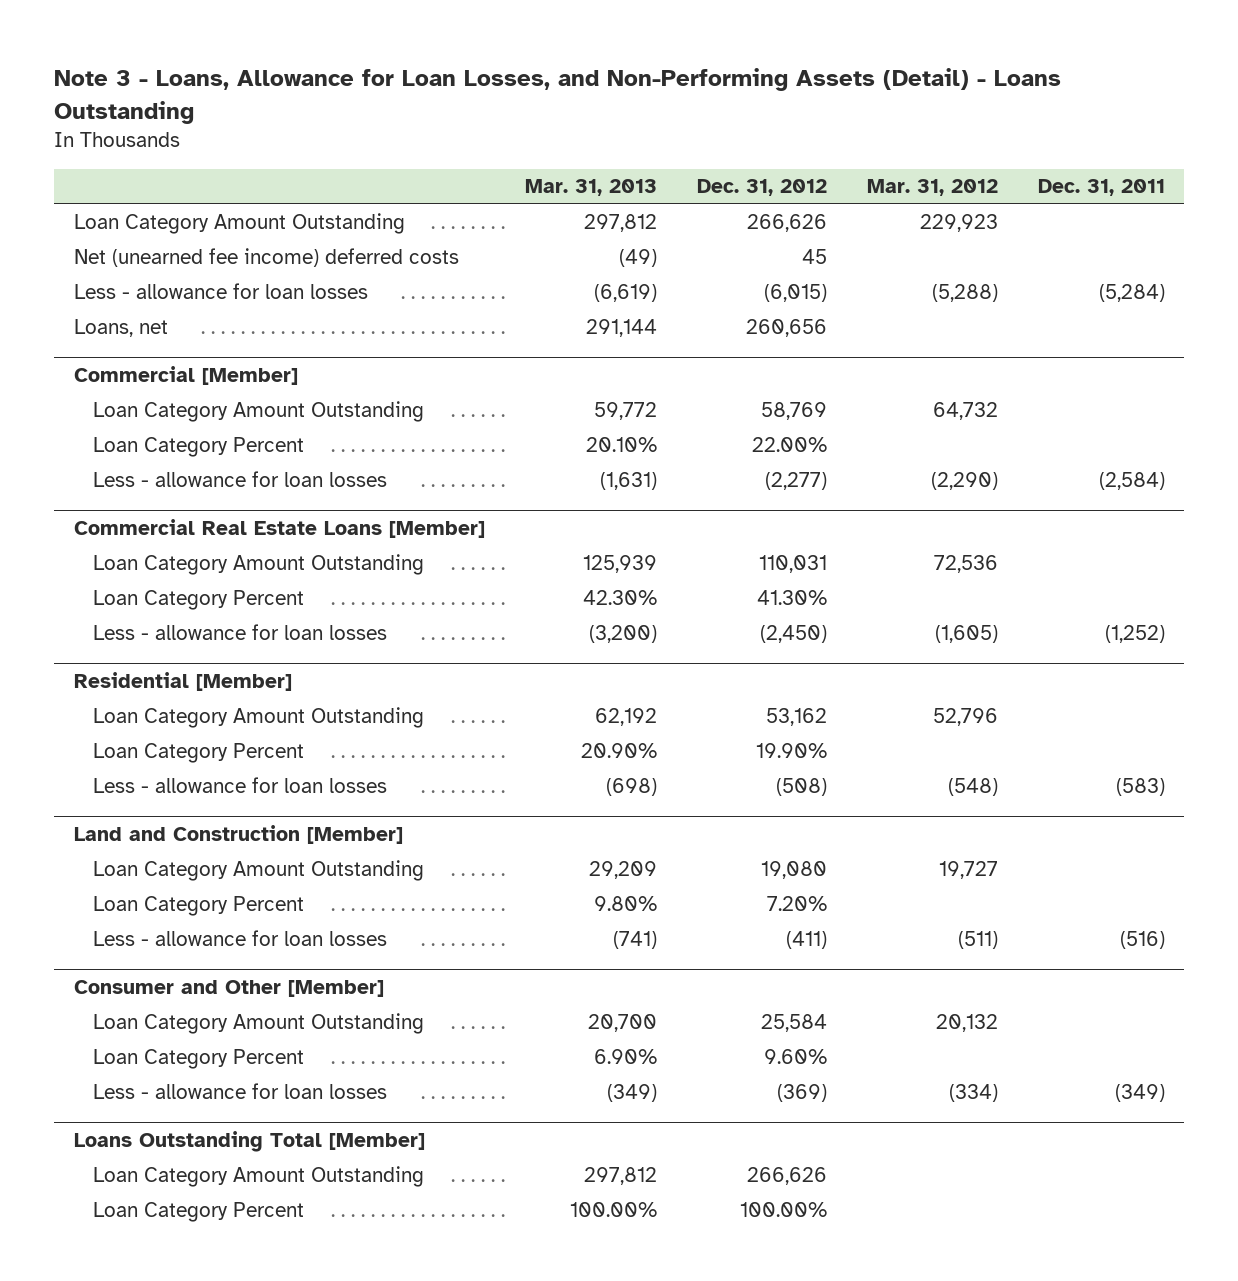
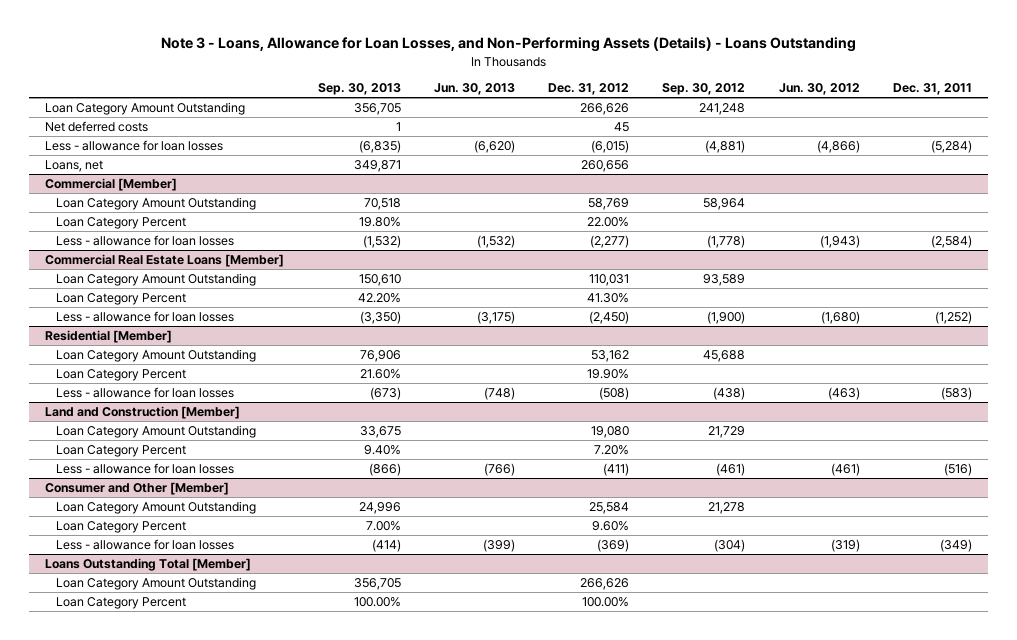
- Note 3 - Loans, Allowance for Loan Losses, and Non-Performing Assets (Detail) - Loans Outstanding
+ Note 3 - Loans, Allowance for Loan Losses, and Non-Performing Assets (Details) - Loans Outstanding
- | Mar. 31, 2013 | Dec. 31, 2012 | Mar. 31, 2012 | Dec. 31, 2011
+ | Sep. 30, 2013 | Jun. 30, 2013 | Dec. 31, 2012 | Sep. 30, 2012 | Jun. 30, 2012 | Dec. 31, 2011
- Net (unearned fee income) deferred costs | (49) | 45 | |
+ Net deferred costs | 1 | | 45 | | |

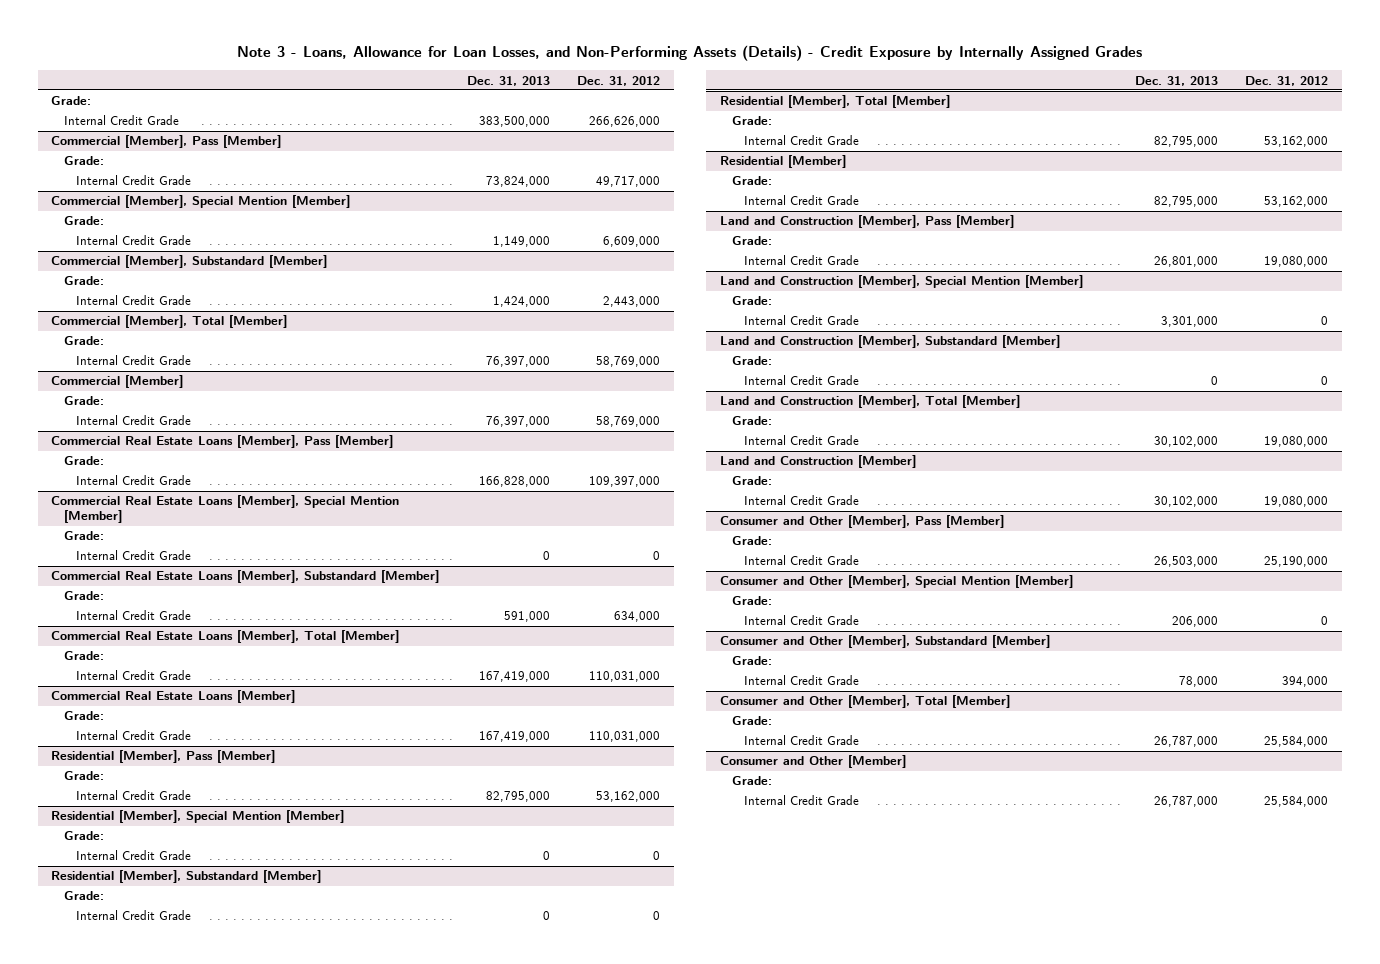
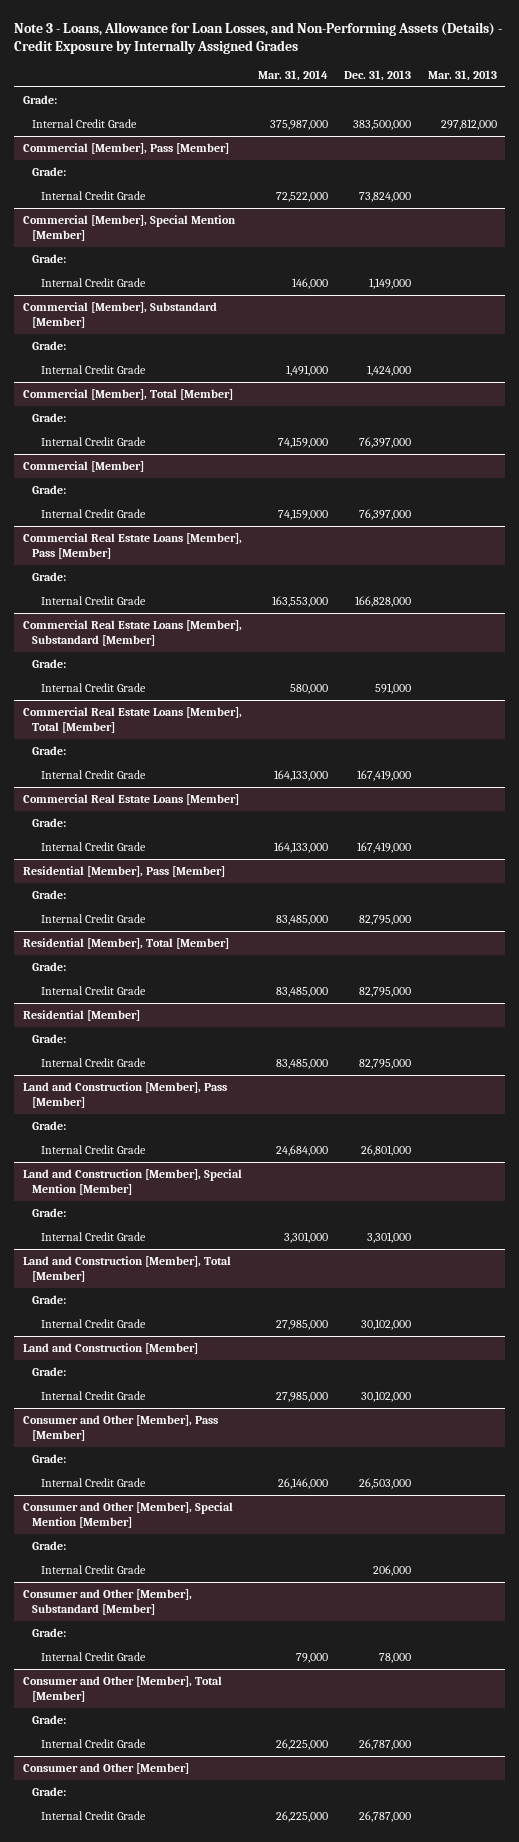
- | Dec. 31, 2013 | Dec. 31, 2012
+ | Mar. 31, 2014 | Dec. 31, 2013 | Mar. 31, 2013
- Commercial Real Estate Loans [Member], Special Mention [Member]
- Grade:
- Internal Credit Grade | 0 | 0
- Residential [Member], Special Mention [Member]
- Grade:
- Internal Credit Grade | 0 | 0
- Residential [Member], Substandard [Member]
- Grade:
- Internal Credit Grade | 0 | 0
- Land and Construction [Member], Substandard [Member]
- Grade:
- Internal Credit Grade | 0 | 0

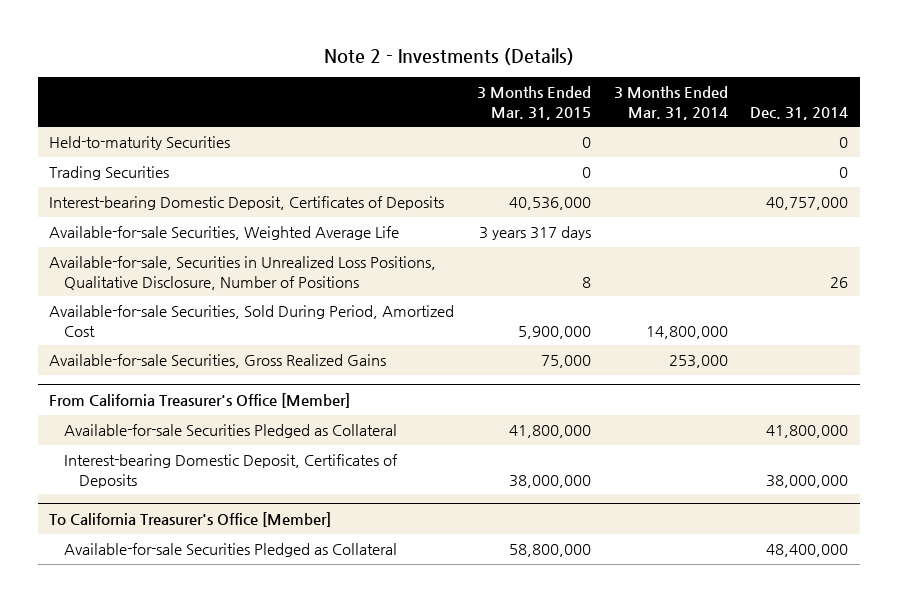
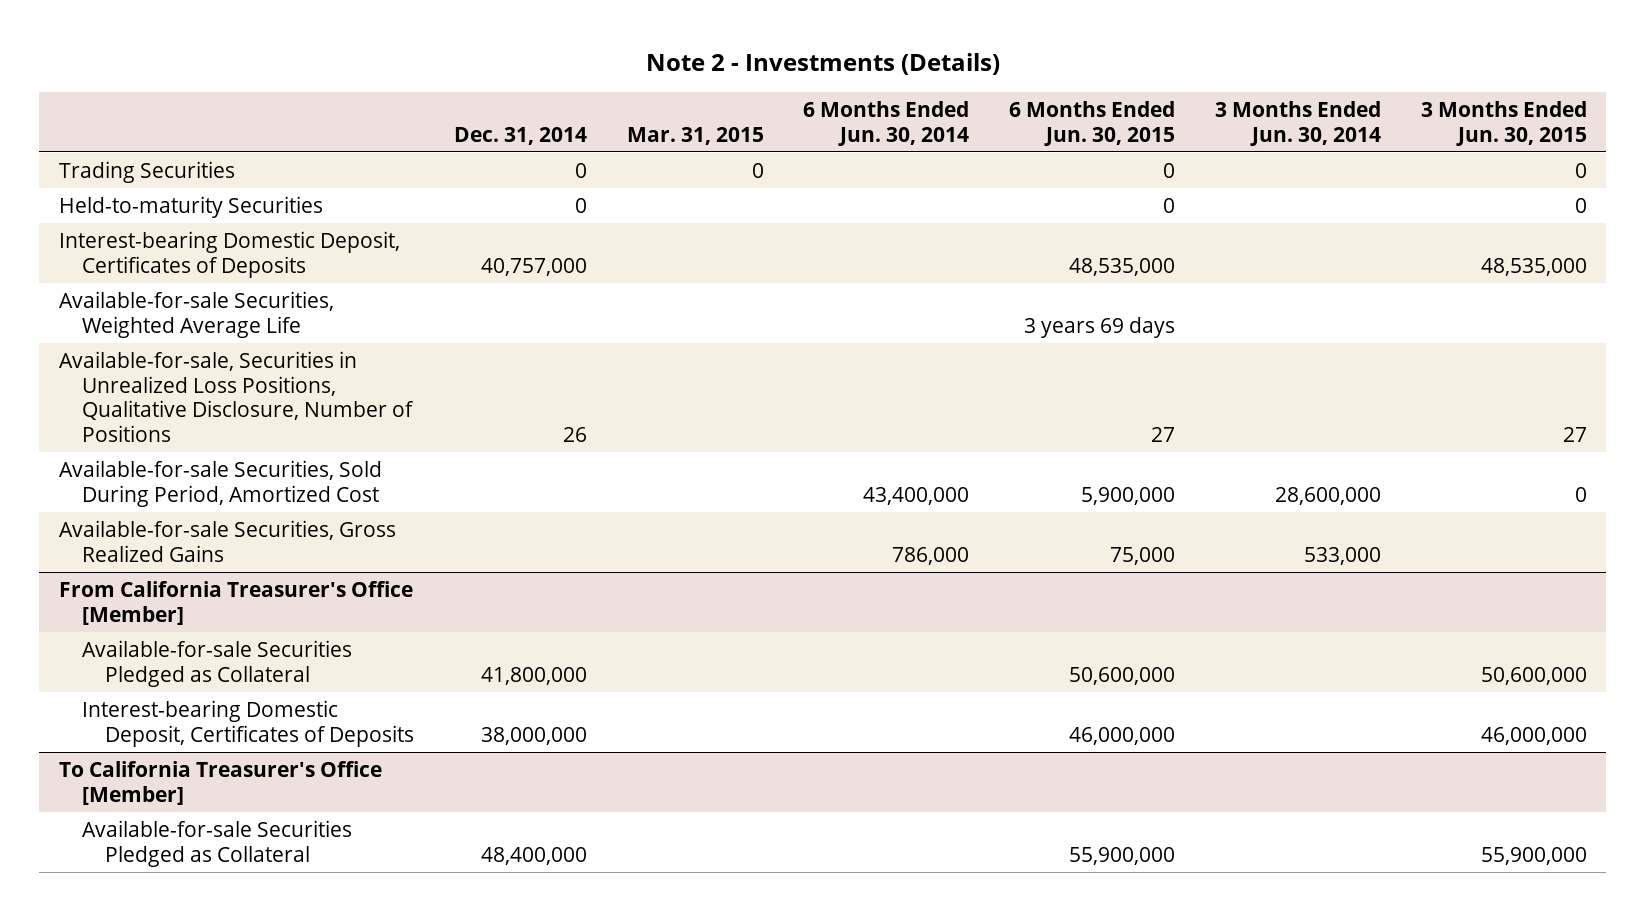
- | 3 Months Ended Mar. 31, 2015 | 3 Months Ended Mar. 31, 2014 | Dec. 31, 2014
+ | Dec. 31, 2014 | Mar. 31, 2015 | 6 Months Ended Jun. 30, 2014 | 6 Months Ended Jun. 30, 2015 | 3 Months Ended Jun. 30, 2014 | 3 Months Ended Jun. 30, 2015
moved down: Held-to-maturity Securities | 0 | | | 0 | | 0

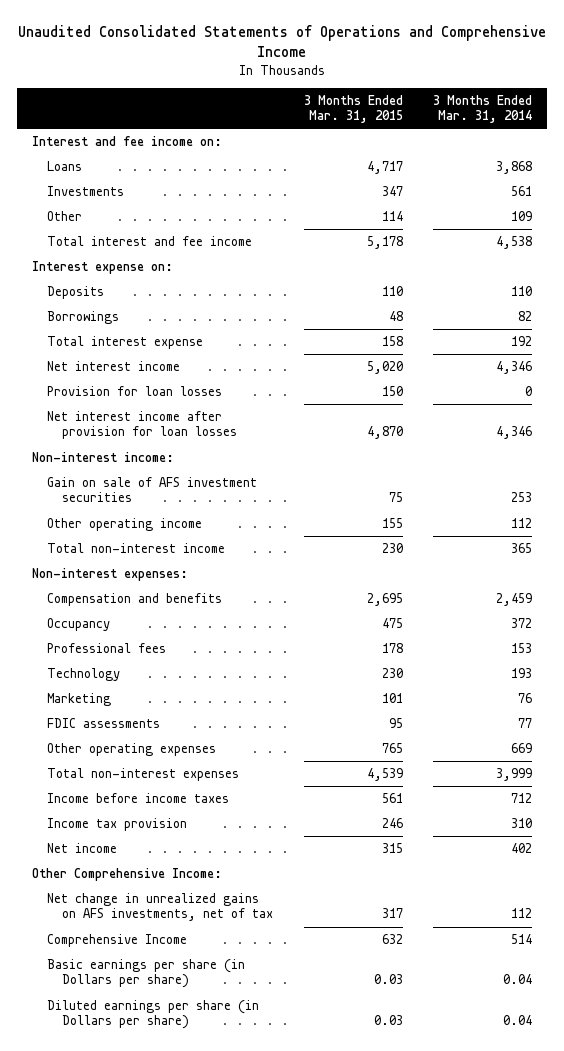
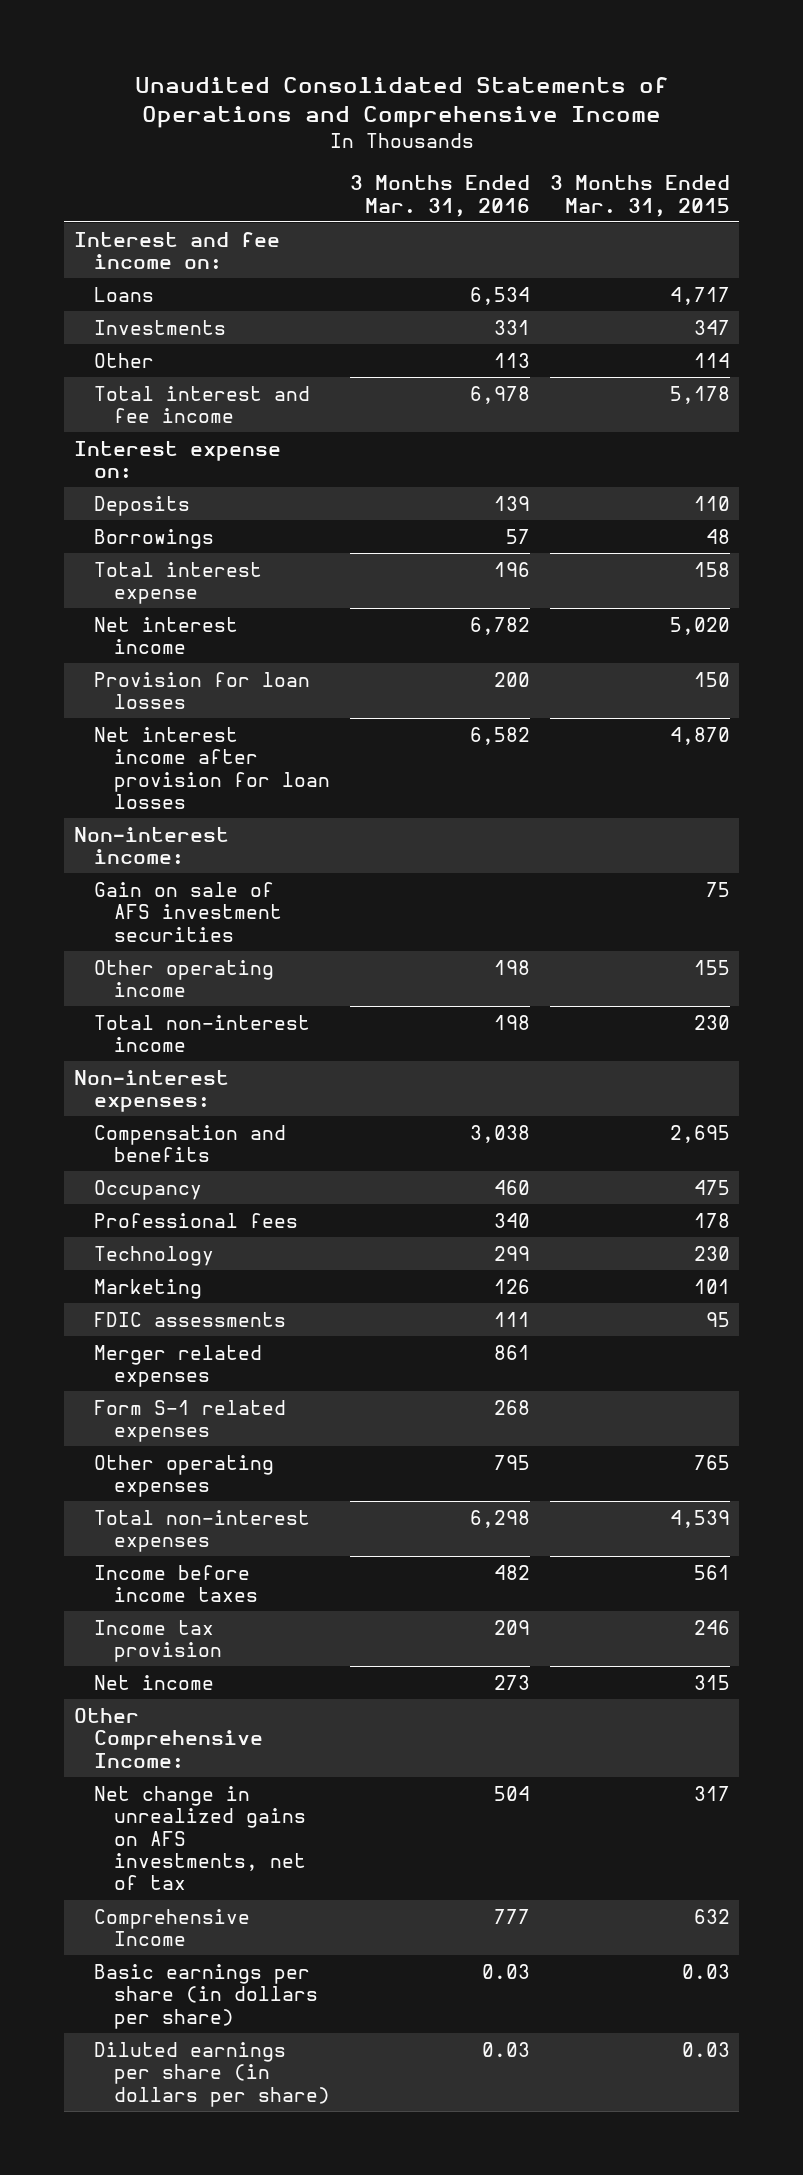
- | 3 Months Ended Mar. 31, 2015 | 3 Months Ended Mar. 31, 2014
+ | 3 Months Ended Mar. 31, 2016 | 3 Months Ended Mar. 31, 2015
+ Merger related expenses | 861 |
+ Form S-1 related expenses | 268 |
- Basic earnings per share (in Dollars per share) | 0.03 | 0.04
- Diluted earnings per share (in Dollars per share) | 0.03 | 0.04
+ Basic earnings per share (in dollars per share) | 0.03 | 0.03
+ Diluted earnings per share (in dollars per share) | 0.03 | 0.03

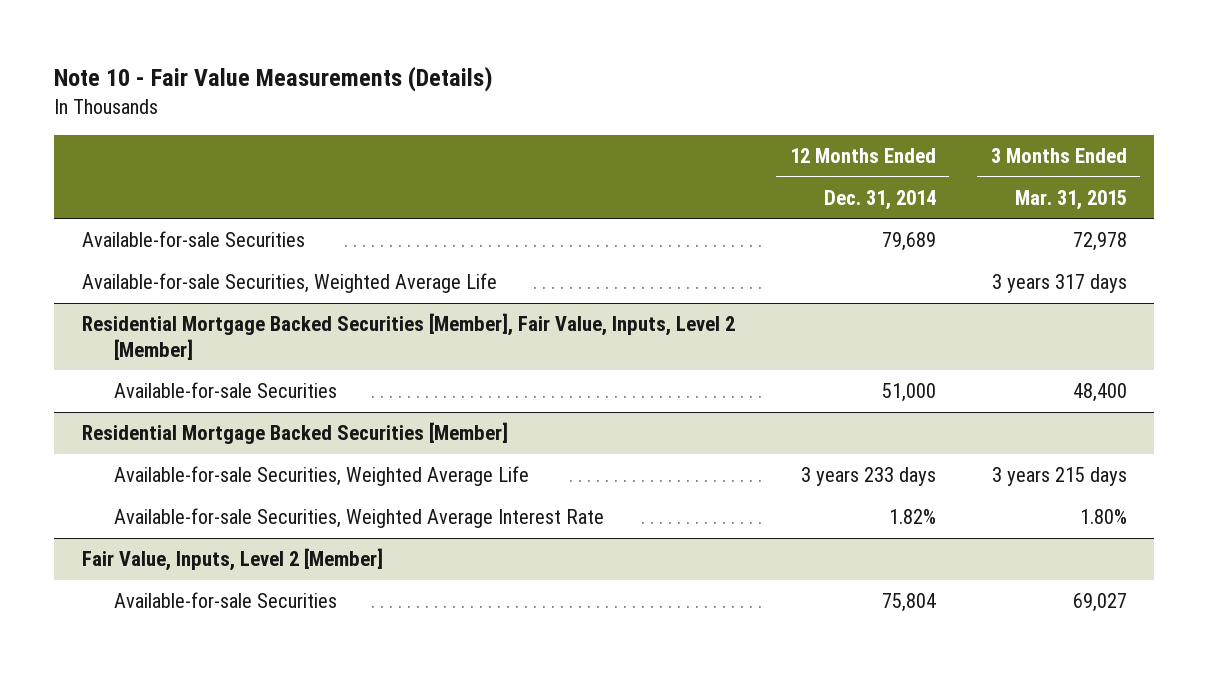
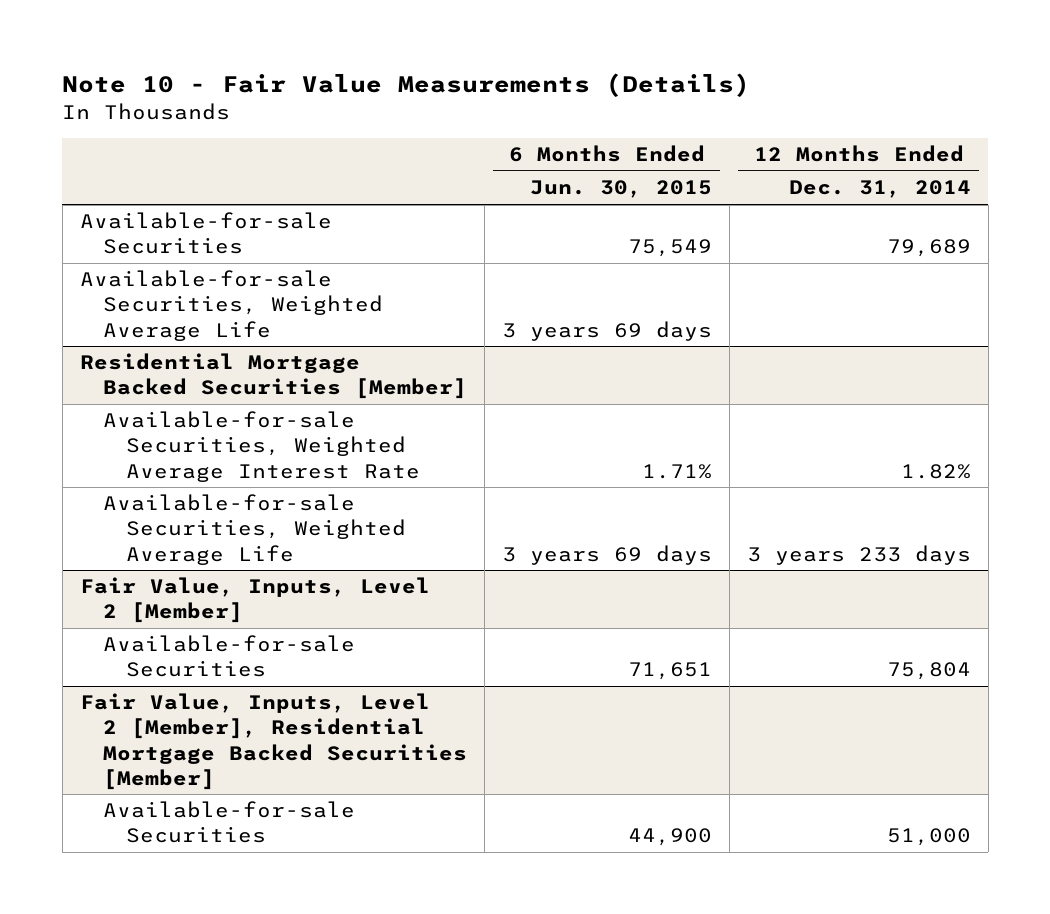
- | 12 Months Ended Dec. 31, 2014 | 3 Months Ended Mar. 31, 2015
+ | 6 Months Ended Jun. 30, 2015 | 12 Months Ended Dec. 31, 2014
- Residential Mortgage Backed Securities [Member], Fair Value, Inputs, Level 2 [Member]
- Available-for-sale Securities | 51,000 | 48,400
@ Residential Mortgage Backed Securities [Member]
moved down: Available-for-sale Securities, Weighted Average Life | 3 years 69 days | 3 years 233 days
+ Fair Value, Inputs, Level 2 [Member], Residential Mortgage Backed Securities [Member]
+ Available-for-sale Securities | 44,900 | 51,000

